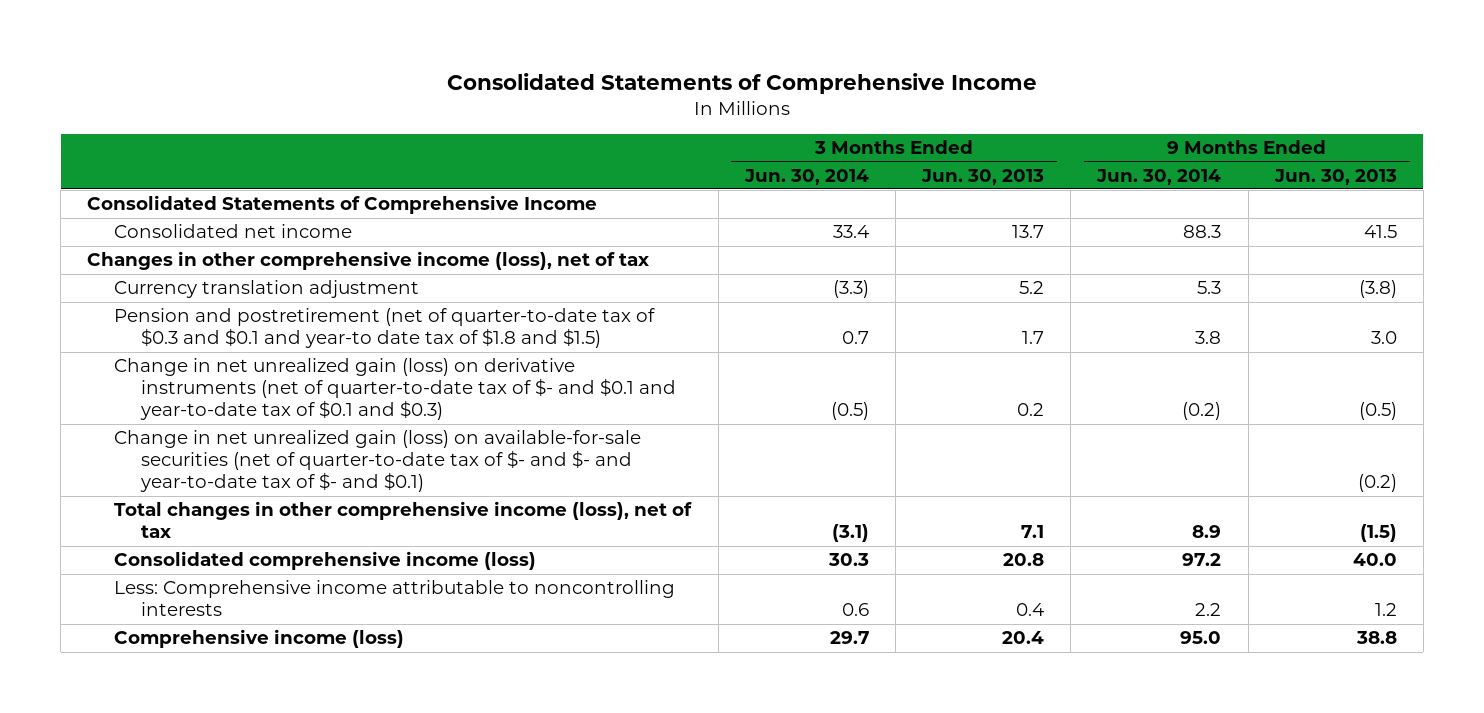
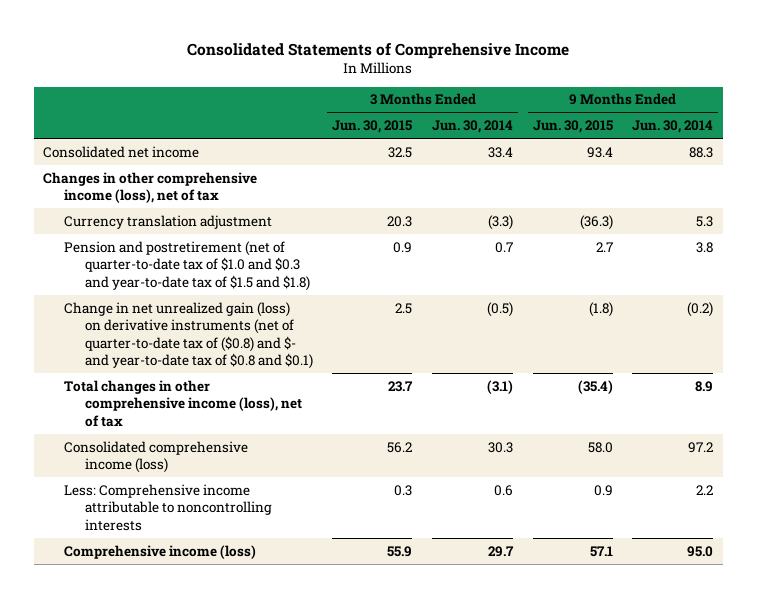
- | 3 Months Ended Jun. 30, 2014 | 3 Months Ended Jun. 30, 2013 | 9 Months Ended Jun. 30, 2014 | 9 Months Ended Jun. 30, 2013
+ | 3 Months Ended Jun. 30, 2015 | 3 Months Ended Jun. 30, 2014 | 9 Months Ended Jun. 30, 2015 | 9 Months Ended Jun. 30, 2014
- Consolidated Statements of Comprehensive Income
- Pension and postretirement (net of quarter-to-date tax of $0.3 and $0.1 and year-to date tax of $1.8 and $1.5) | 0.7 | 1.7 | 3.8 | 3.0
- Change in net unrealized gain (loss) on derivative instruments (net of quarter-to-date tax of $- and $0.1 and year-to-date tax of $0.1 and $0.3) | (0.5) | 0.2 | (0.2) | (0.5)
- Change in net unrealized gain (loss) on available-for-sale securities (net of quarter-to-date tax of $- and $- and year-to-date tax of $- and $0.1) | | | | (0.2)
+ Pension and postretirement (net of quarter-to-date tax of $1.0 and $0.3 and year-to-date tax of $1.5 and $1.8) | 0.9 | 0.7 | 2.7 | 3.8
+ Change in net unrealized gain (loss) on derivative instruments (net of quarter-to-date tax of ($0.8) and $- and year-to-date tax of $0.8 and $0.1) | 2.5 | (0.5) | (1.8) | (0.2)

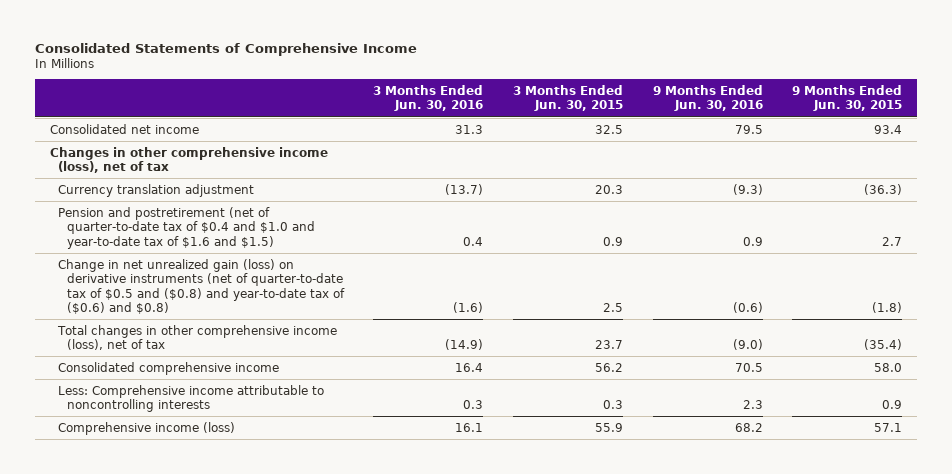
- | 3 Months Ended Jun. 30, 2015 | 3 Months Ended Jun. 30, 2014 | 9 Months Ended Jun. 30, 2015 | 9 Months Ended Jun. 30, 2014
+ | 3 Months Ended Jun. 30, 2016 | 3 Months Ended Jun. 30, 2015 | 9 Months Ended Jun. 30, 2016 | 9 Months Ended Jun. 30, 2015
- Pension and postretirement (net of quarter-to-date tax of $1.0 and $0.3 and year-to-date tax of $1.5 and $1.8) | 0.9 | 0.7 | 2.7 | 3.8
- Change in net unrealized gain (loss) on derivative instruments (net of quarter-to-date tax of ($0.8) and $- and year-to-date tax of $0.8 and $0.1) | 2.5 | (0.5) | (1.8) | (0.2)
+ Pension and postretirement (net of quarter-to-date tax of $0.4 and $1.0 and year-to-date tax of $1.6 and $1.5) | 0.4 | 0.9 | 0.9 | 2.7
+ Change in net unrealized gain (loss) on derivative instruments (net of quarter-to-date tax of $0.5 and ($0.8) and year-to-date tax of ($0.6) and $0.8) | (1.6) | 2.5 | (0.6) | (1.8)
- Consolidated comprehensive income (loss) | 56.2 | 30.3 | 58.0 | 97.2
+ Consolidated comprehensive income | 16.4 | 56.2 | 70.5 | 58.0

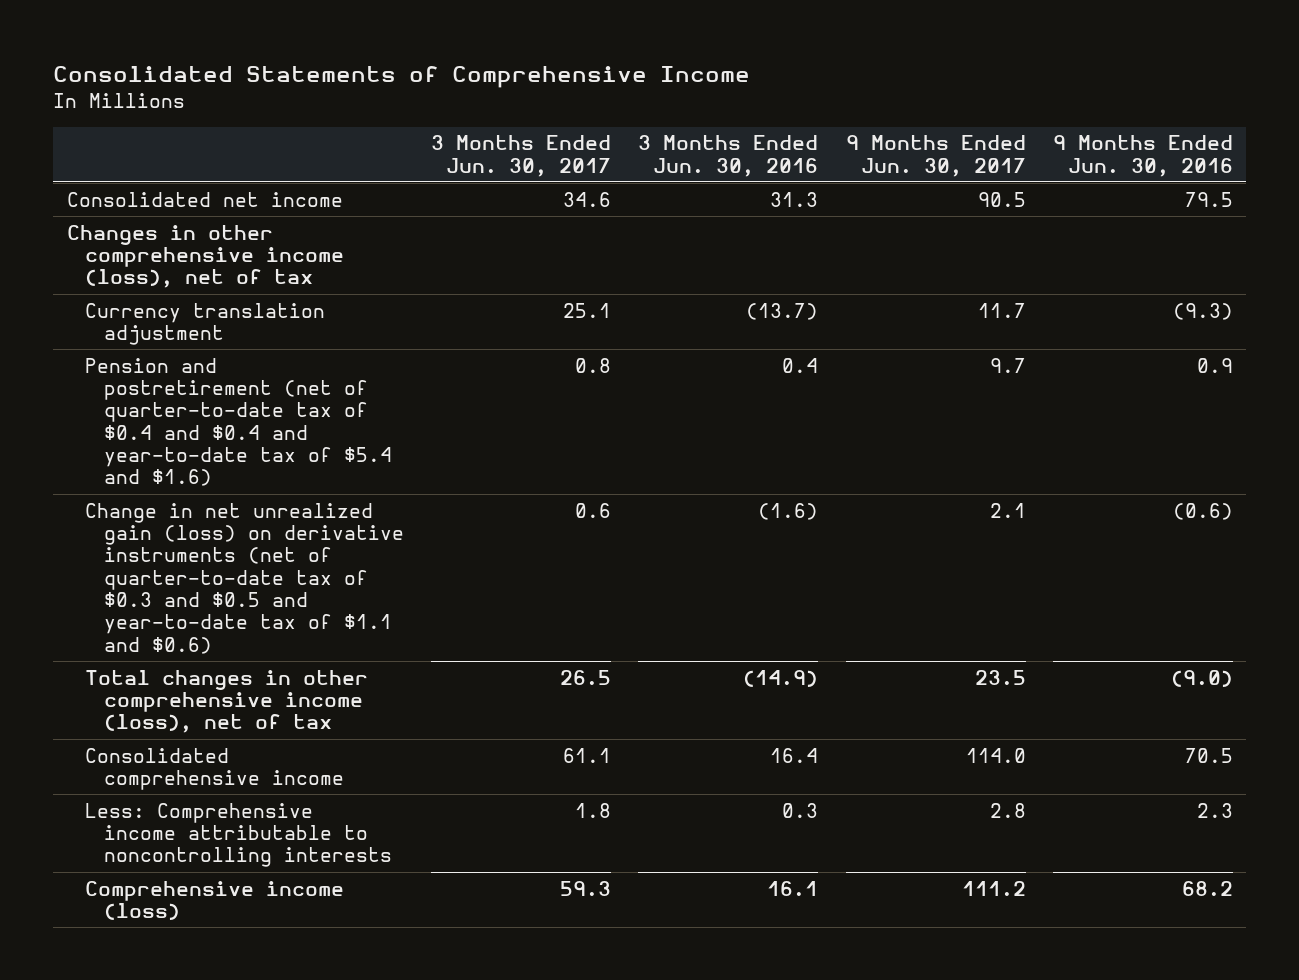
- | 3 Months Ended Jun. 30, 2016 | 3 Months Ended Jun. 30, 2015 | 9 Months Ended Jun. 30, 2016 | 9 Months Ended Jun. 30, 2015
+ | 3 Months Ended Jun. 30, 2017 | 3 Months Ended Jun. 30, 2016 | 9 Months Ended Jun. 30, 2017 | 9 Months Ended Jun. 30, 2016
- Pension and postretirement (net of quarter-to-date tax of $0.4 and $1.0 and year-to-date tax of $1.6 and $1.5) | 0.4 | 0.9 | 0.9 | 2.7
- Change in net unrealized gain (loss) on derivative instruments (net of quarter-to-date tax of $0.5 and ($0.8) and year-to-date tax of ($0.6) and $0.8) | (1.6) | 2.5 | (0.6) | (1.8)
+ Pension and postretirement (net of quarter-to-date tax of $0.4 and $0.4 and year-to-date tax of $5.4 and $1.6) | 0.8 | 0.4 | 9.7 | 0.9
+ Change in net unrealized gain (loss) on derivative instruments (net of quarter-to-date tax of $0.3 and $0.5 and year-to-date tax of $1.1 and $0.6) | 0.6 | (1.6) | 2.1 | (0.6)

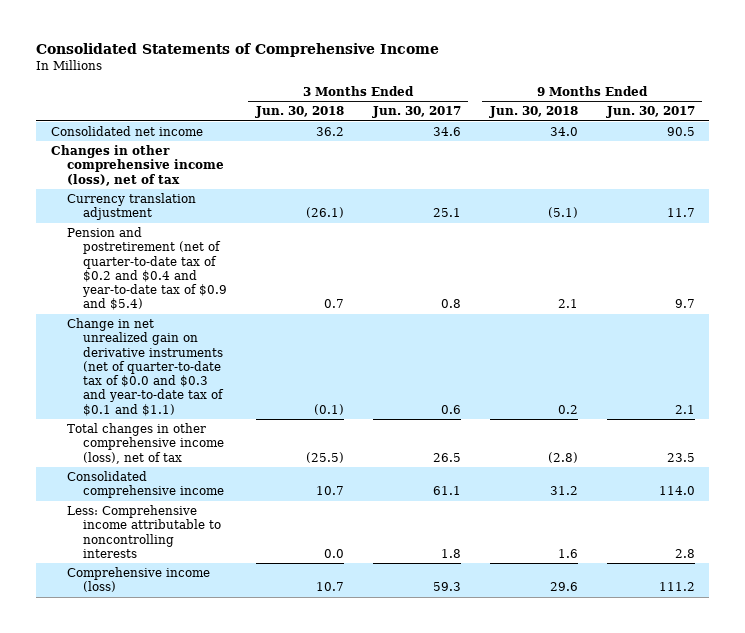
- | 3 Months Ended Jun. 30, 2017 | 3 Months Ended Jun. 30, 2016 | 9 Months Ended Jun. 30, 2017 | 9 Months Ended Jun. 30, 2016
+ | 3 Months Ended Jun. 30, 2018 | 3 Months Ended Jun. 30, 2017 | 9 Months Ended Jun. 30, 2018 | 9 Months Ended Jun. 30, 2017
- Pension and postretirement (net of quarter-to-date tax of $0.4 and $0.4 and year-to-date tax of $5.4 and $1.6) | 0.8 | 0.4 | 9.7 | 0.9
- Change in net unrealized gain (loss) on derivative instruments (net of quarter-to-date tax of $0.3 and $0.5 and year-to-date tax of $1.1 and $0.6) | 0.6 | (1.6) | 2.1 | (0.6)
+ Pension and postretirement (net of quarter-to-date tax of $0.2 and $0.4 and year-to-date tax of $0.9 and $5.4) | 0.7 | 0.8 | 2.1 | 9.7
+ Change in net unrealized gain on derivative instruments (net of quarter-to-date tax of $0.0 and $0.3 and year-to-date tax of $0.1 and $1.1) | (0.1) | 0.6 | 0.2 | 2.1

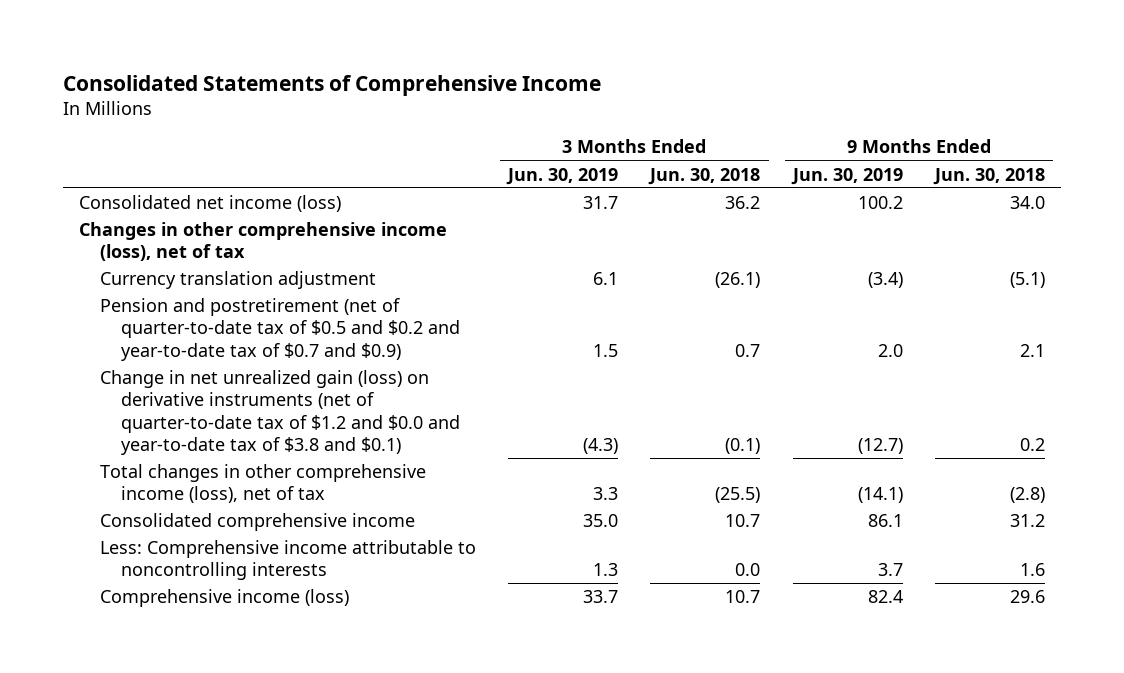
- | 3 Months Ended Jun. 30, 2018 | 3 Months Ended Jun. 30, 2017 | 9 Months Ended Jun. 30, 2018 | 9 Months Ended Jun. 30, 2017
+ | 3 Months Ended Jun. 30, 2019 | 3 Months Ended Jun. 30, 2018 | 9 Months Ended Jun. 30, 2019 | 9 Months Ended Jun. 30, 2018
- Consolidated net income | 36.2 | 34.6 | 34.0 | 90.5
+ Consolidated net income (loss) | 31.7 | 36.2 | 100.2 | 34.0
- Pension and postretirement (net of quarter-to-date tax of $0.2 and $0.4 and year-to-date tax of $0.9 and $5.4) | 0.7 | 0.8 | 2.1 | 9.7
- Change in net unrealized gain on derivative instruments (net of quarter-to-date tax of $0.0 and $0.3 and year-to-date tax of $0.1 and $1.1) | (0.1) | 0.6 | 0.2 | 2.1
+ Pension and postretirement (net of quarter-to-date tax of $0.5 and $0.2 and year-to-date tax of $0.7 and $0.9) | 1.5 | 0.7 | 2.0 | 2.1
+ Change in net unrealized gain (loss) on derivative instruments (net of quarter-to-date tax of $1.2 and $0.0 and year-to-date tax of $3.8 and $0.1) | (4.3) | (0.1) | (12.7) | 0.2

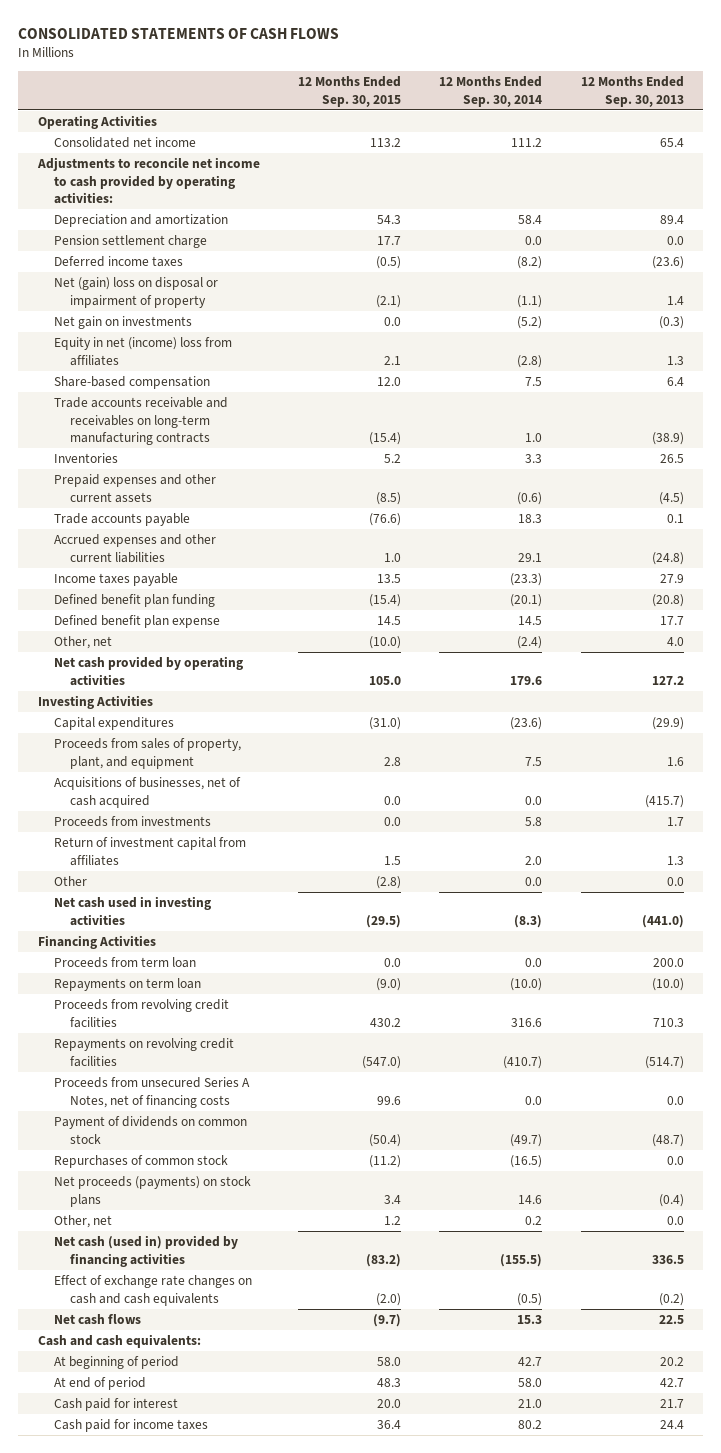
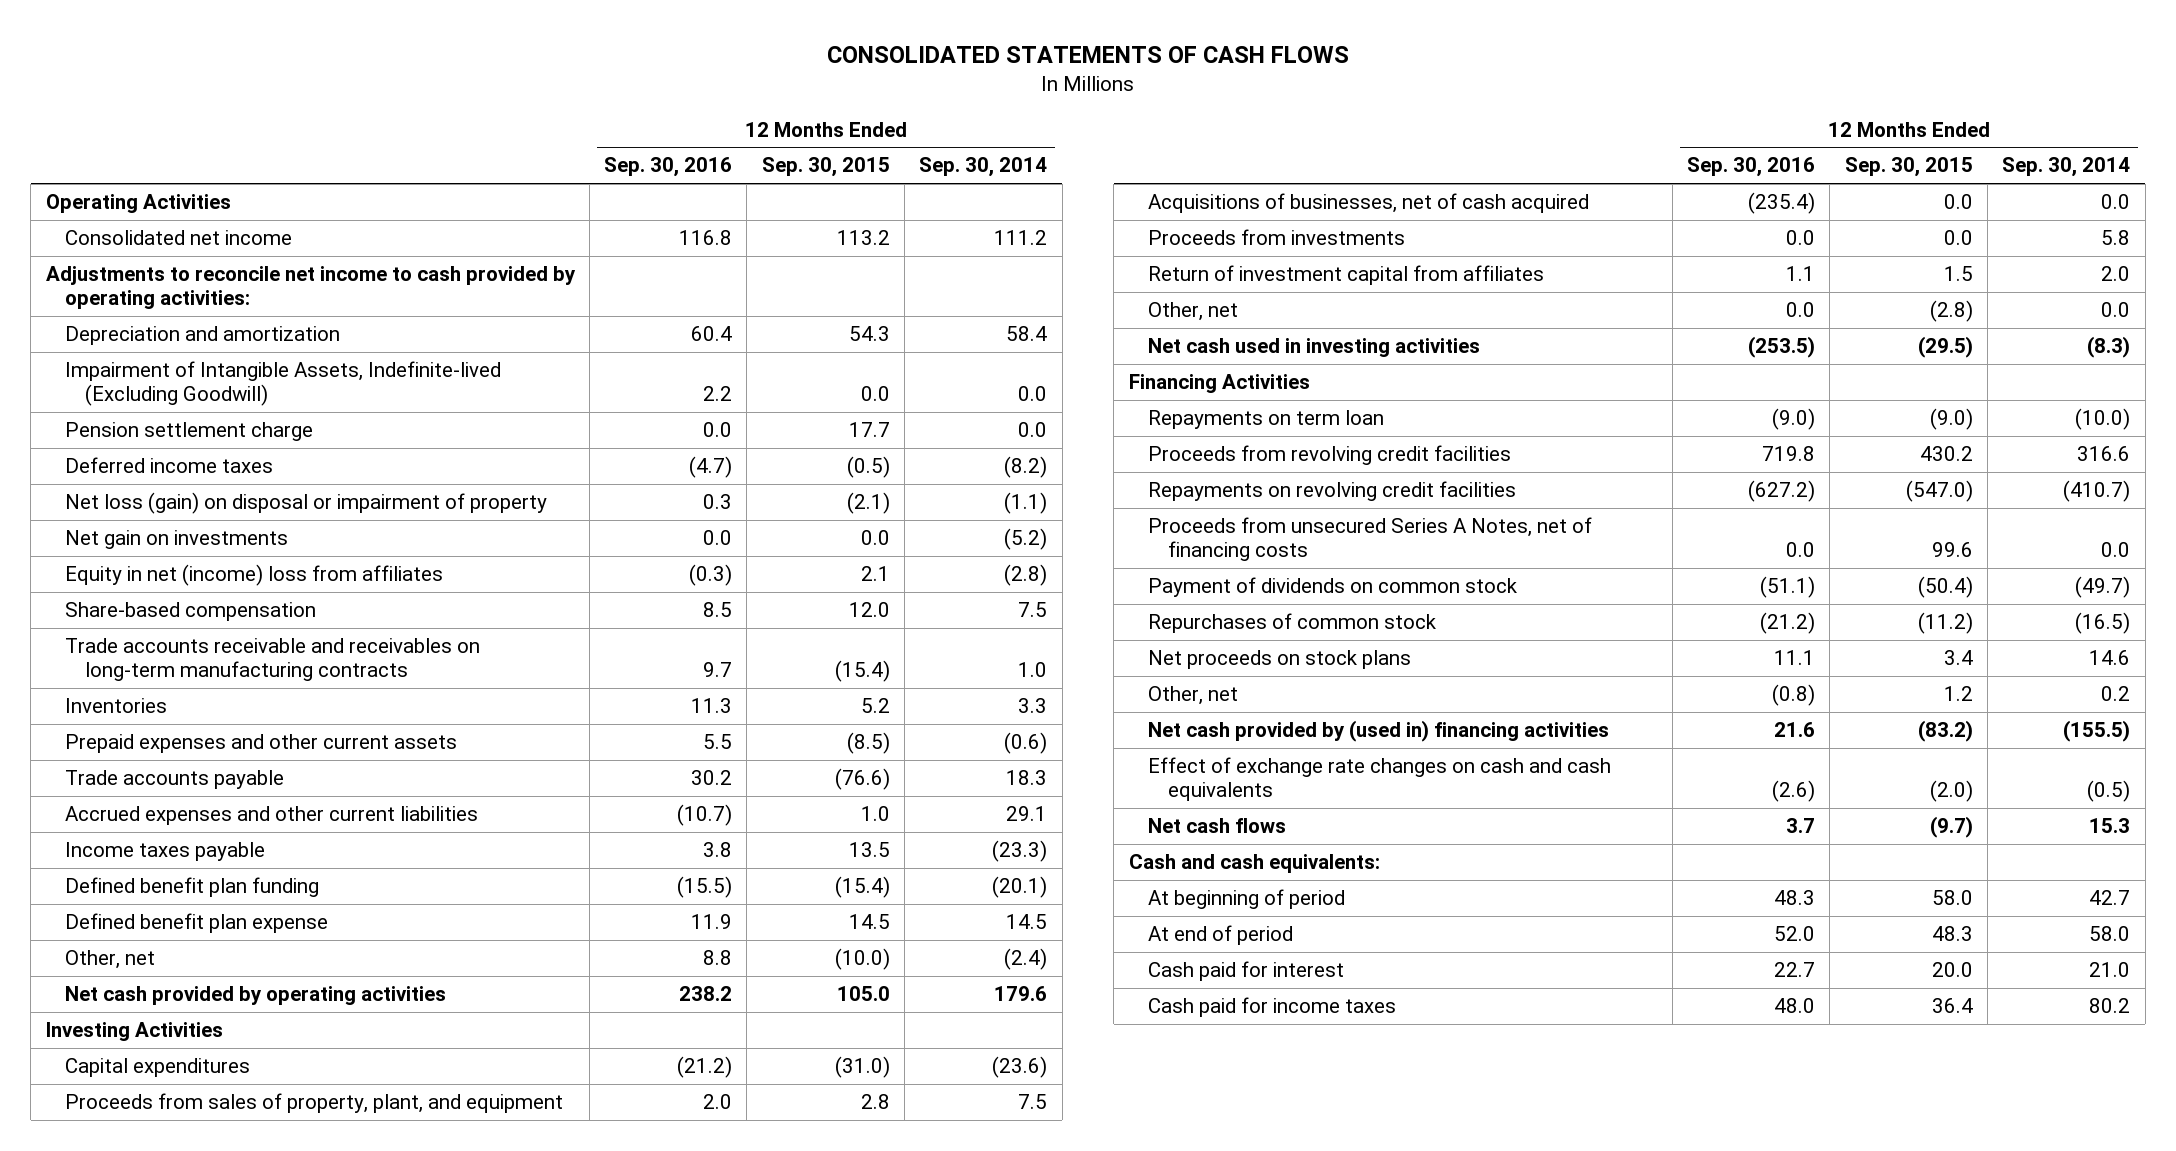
- | 12 Months Ended Sep. 30, 2015 | 12 Months Ended Sep. 30, 2014 | 12 Months Ended Sep. 30, 2013
+ | 12 Months Ended Sep. 30, 2016 | 12 Months Ended Sep. 30, 2015 | 12 Months Ended Sep. 30, 2014
+ Impairment of Intangible Assets, Indefinite-lived (Excluding Goodwill) | 2.2 | 0.0 | 0.0
- Net (gain) loss on disposal or impairment of property | (2.1) | (1.1) | 1.4
+ Net loss (gain) on disposal or impairment of property | 0.3 | (2.1) | (1.1)
- Other | (2.8) | 0.0 | 0.0
+ Other, net | 0.0 | (2.8) | 0.0
- Proceeds from term loan | 0.0 | 0.0 | 200.0
- Net proceeds (payments) on stock plans | 3.4 | 14.6 | (0.4)
+ Net proceeds on stock plans | 11.1 | 3.4 | 14.6
- Net cash (used in) provided by financing activities | (83.2) | (155.5) | 336.5
+ Net cash provided by (used in) financing activities | 21.6 | (83.2) | (155.5)

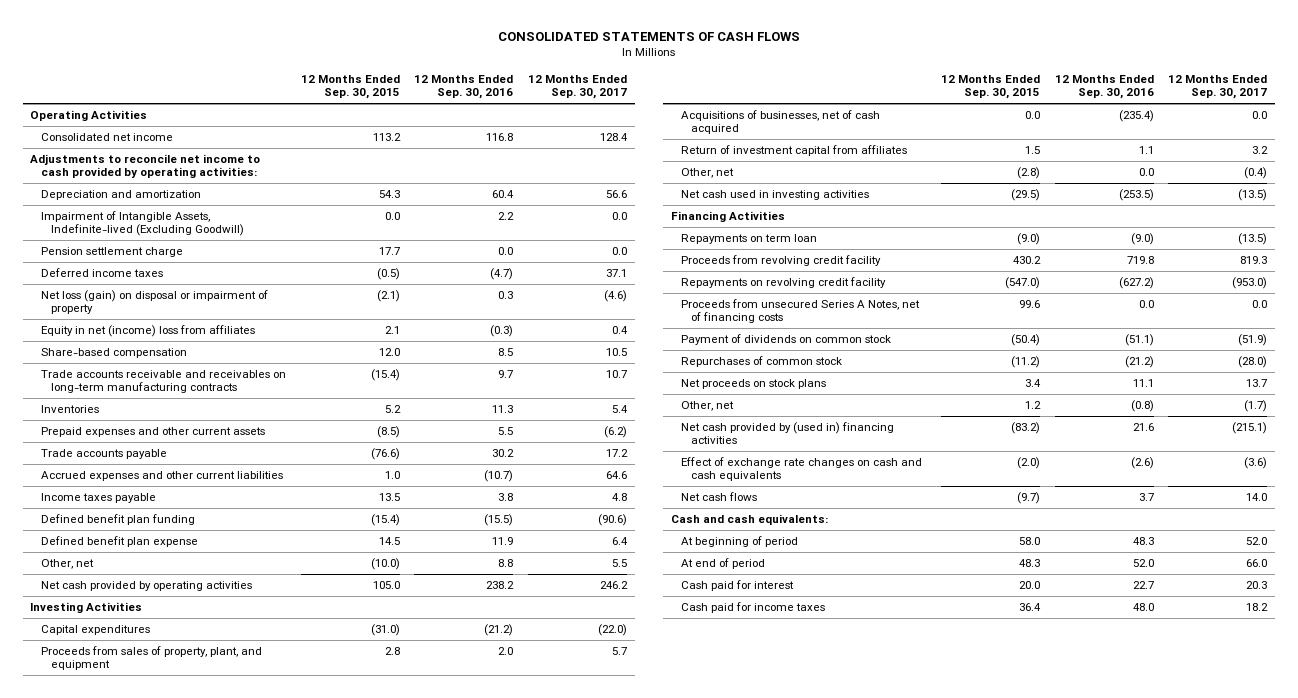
- | 12 Months Ended Sep. 30, 2016 | 12 Months Ended Sep. 30, 2015 | 12 Months Ended Sep. 30, 2014
+ | 12 Months Ended Sep. 30, 2015 | 12 Months Ended Sep. 30, 2016 | 12 Months Ended Sep. 30, 2017
- Net gain on investments | 0.0 | 0.0 | (5.2)
- Proceeds from investments | 0.0 | 0.0 | 5.8
- Proceeds from revolving credit facilities | 719.8 | 430.2 | 316.6
- Repayments on revolving credit facilities | (627.2) | (547.0) | (410.7)
+ Proceeds from revolving credit facility | 430.2 | 719.8 | 819.3
+ Repayments on revolving credit facility | (547.0) | (627.2) | (953.0)

